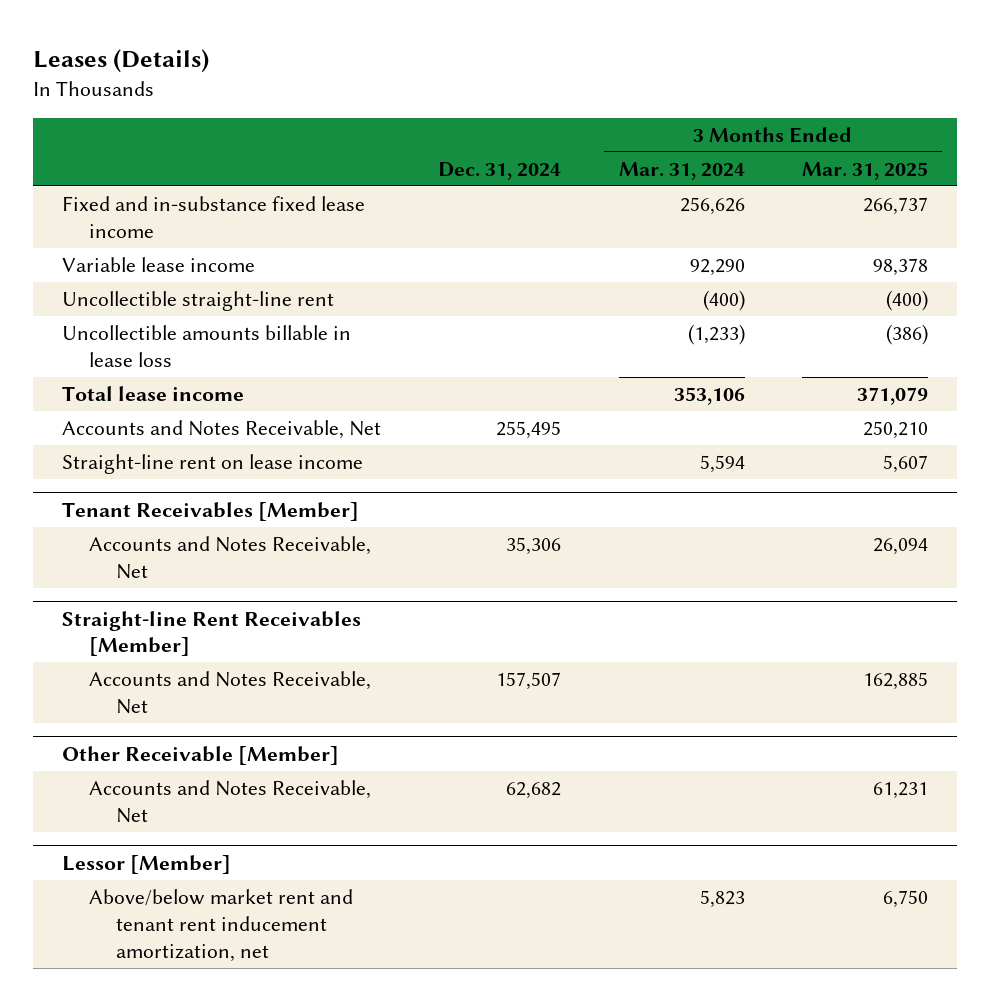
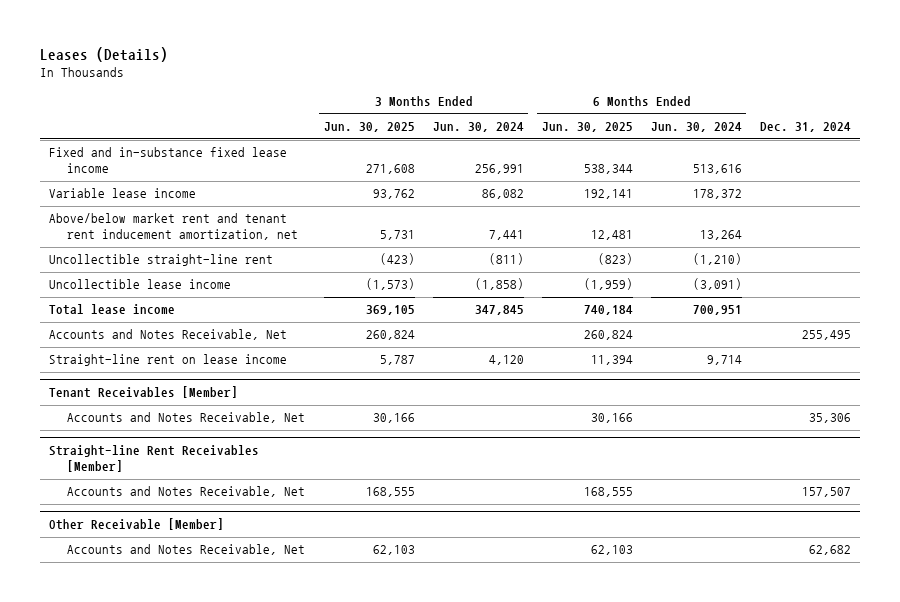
- | Dec. 31, 2024 | 3 Months Ended Mar. 31, 2024 | 3 Months Ended Mar. 31, 2025
+ | 3 Months Ended Jun. 30, 2025 | 3 Months Ended Jun. 30, 2024 | 6 Months Ended Jun. 30, 2025 | 6 Months Ended Jun. 30, 2024 | Dec. 31, 2024
+ Above/below market rent and tenant rent inducement amortization, net | 5,731 | 7,441 | 12,481 | 13,264 |
- Uncollectible amounts billable in lease loss | | (1,233) | (386)
+ Uncollectible lease income | (1,573) | (1,858) | (1,959) | (3,091) |
- Lessor [Member]
- Above/below market rent and tenant rent inducement amortization, net | | 5,823 | 6,750

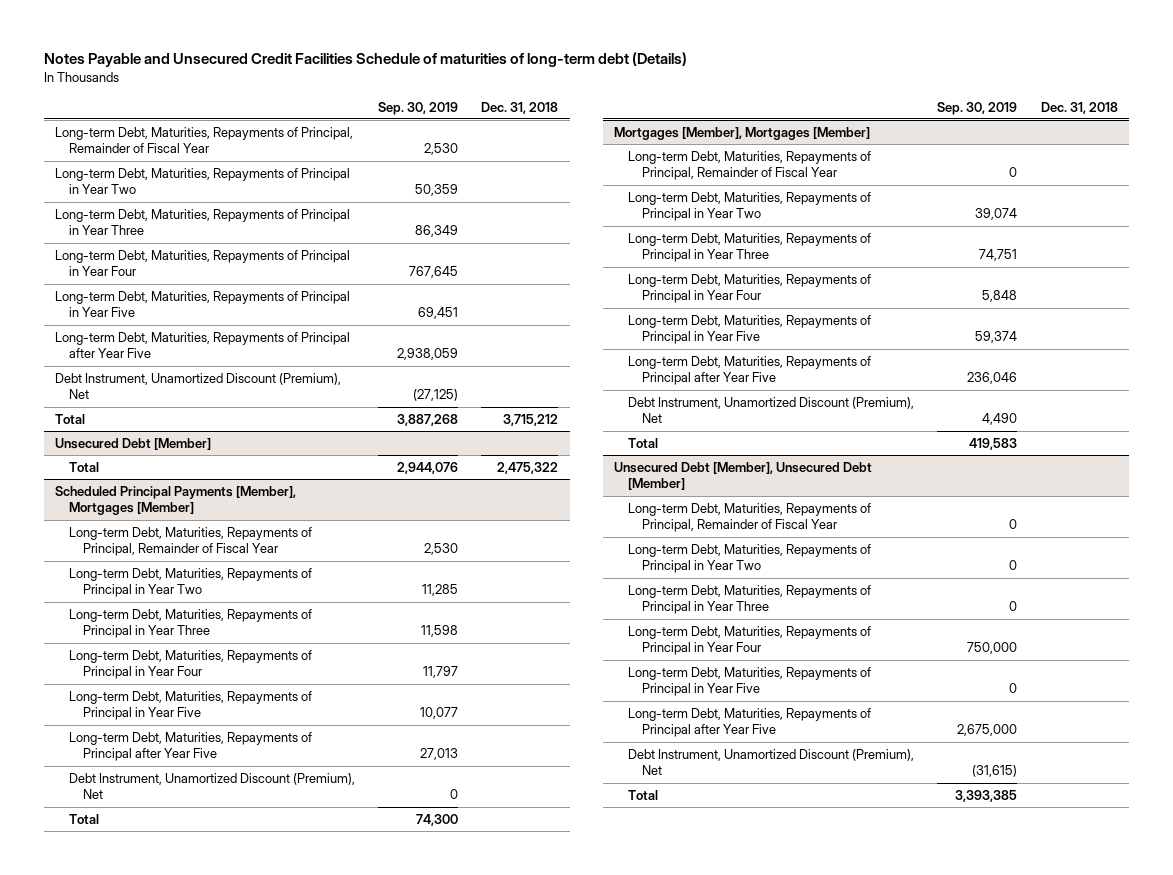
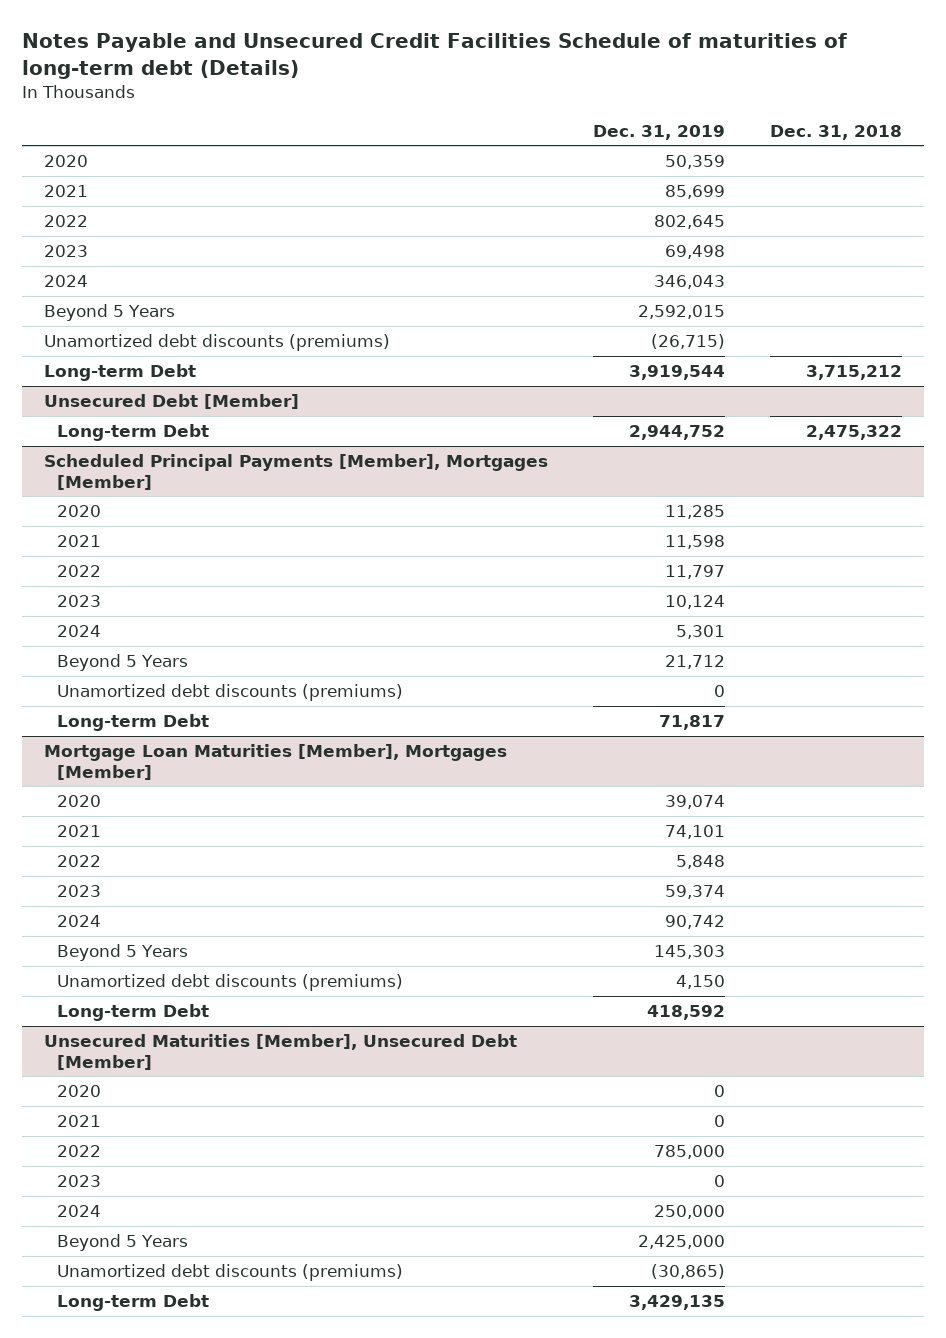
- | Sep. 30, 2019 | Dec. 31, 2018
+ | Dec. 31, 2019 | Dec. 31, 2018
- Long-term Debt, Maturities, Repayments of Principal, Remainder of Fiscal Year | 2,530 |
- Long-term Debt, Maturities, Repayments of Principal in Year Two | 50,359 |
- Long-term Debt, Maturities, Repayments of Principal in Year Three | 86,349 |
- Long-term Debt, Maturities, Repayments of Principal in Year Four | 767,645 |
- Long-term Debt, Maturities, Repayments of Principal in Year Five | 69,451 |
- Long-term Debt, Maturities, Repayments of Principal after Year Five | 2,938,059 |
- Debt Instrument, Unamortized Discount (Premium), Net | (27,125) |
- Total | 3,887,268 | 3,715,212
+ 2020 | 50,359 |
+ 2021 | 85,699 |
+ 2022 | 802,645 |
+ 2023 | 69,498 |
+ 2024 | 346,043 |
+ Beyond 5 Years | 2,592,015 |
+ Unamortized debt discounts (premiums) | (26,715) |
+ Long-term Debt | 3,919,544 | 3,715,212
@ Unsecured Debt [Member]
- Total | 2,944,076 | 2,475,322
+ Long-term Debt | 2,944,752 | 2,475,322
@ Scheduled Principal Payments [Member], Mortgages [Member]
- Long-term Debt, Maturities, Repayments of Principal, Remainder of Fiscal Year | 2,530 |
- Long-term Debt, Maturities, Repayments of Principal in Year Two | 11,285 |
- Long-term Debt, Maturities, Repayments of Principal in Year Three | 11,598 |
- Long-term Debt, Maturities, Repayments of Principal in Year Four | 11,797 |
- Long-term Debt, Maturities, Repayments of Principal in Year Five | 10,077 |
- Long-term Debt, Maturities, Repayments of Principal after Year Five | 27,013 |
- Debt Instrument, Unamortized Discount (Premium), Net | 0 |
- Total | 74,300 |
- Mortgages [Member], Mortgages [Member]
- Long-term Debt, Maturities, Repayments of Principal, Remainder of Fiscal Year | 0 |
- Long-term Debt, Maturities, Repayments of Principal in Year Two | 39,074 |
- Long-term Debt, Maturities, Repayments of Principal in Year Three | 74,751 |
- Long-term Debt, Maturities, Repayments of Principal in Year Four | 5,848 |
- Long-term Debt, Maturities, Repayments of Principal in Year Five | 59,374 |
- Long-term Debt, Maturities, Repayments of Principal after Year Five | 236,046 |
- Debt Instrument, Unamortized Discount (Premium), Net | 4,490 |
- Total | 419,583 |
- Unsecured Debt [Member], Unsecured Debt [Member]
- Long-term Debt, Maturities, Repayments of Principal, Remainder of Fiscal Year | 0 |
- Long-term Debt, Maturities, Repayments of Principal in Year Two | 0 |
- Long-term Debt, Maturities, Repayments of Principal in Year Three | 0 |
- Long-term Debt, Maturities, Repayments of Principal in Year Four | 750,000 |
- Long-term Debt, Maturities, Repayments of Principal in Year Five | 0 |
- Long-term Debt, Maturities, Repayments of Principal after Year Five | 2,675,000 |
- Debt Instrument, Unamortized Discount (Premium), Net | (31,615) |
- Total | 3,393,385 |
@ Scheduled Principal Payments [Member], Mortgages [Member]
+ 2020 | 11,285 |
+ 2021 | 11,598 |
+ 2022 | 11,797 |
+ 2023 | 10,124 |
+ 2024 | 5,301 |
+ Beyond 5 Years | 21,712 |
+ Unamortized debt discounts (premiums) | 0 |
+ Long-term Debt | 71,817 |
+ Mortgage Loan Maturities [Member], Mortgages [Member]
+ 2020 | 39,074 |
+ 2021 | 74,101 |
+ 2022 | 5,848 |
+ 2023 | 59,374 |
+ 2024 | 90,742 |
+ Beyond 5 Years | 145,303 |
+ Unamortized debt discounts (premiums) | 4,150 |
+ Long-term Debt | 418,592 |
+ Unsecured Maturities [Member], Unsecured Debt [Member]
+ 2020 | 0 |
+ 2021 | 0 |
+ 2022 | 785,000 |
+ 2023 | 0 |
+ 2024 | 250,000 |
+ Beyond 5 Years | 2,425,000 |
+ Unamortized debt discounts (premiums) | (30,865) |
+ Long-term Debt | 3,429,135 |

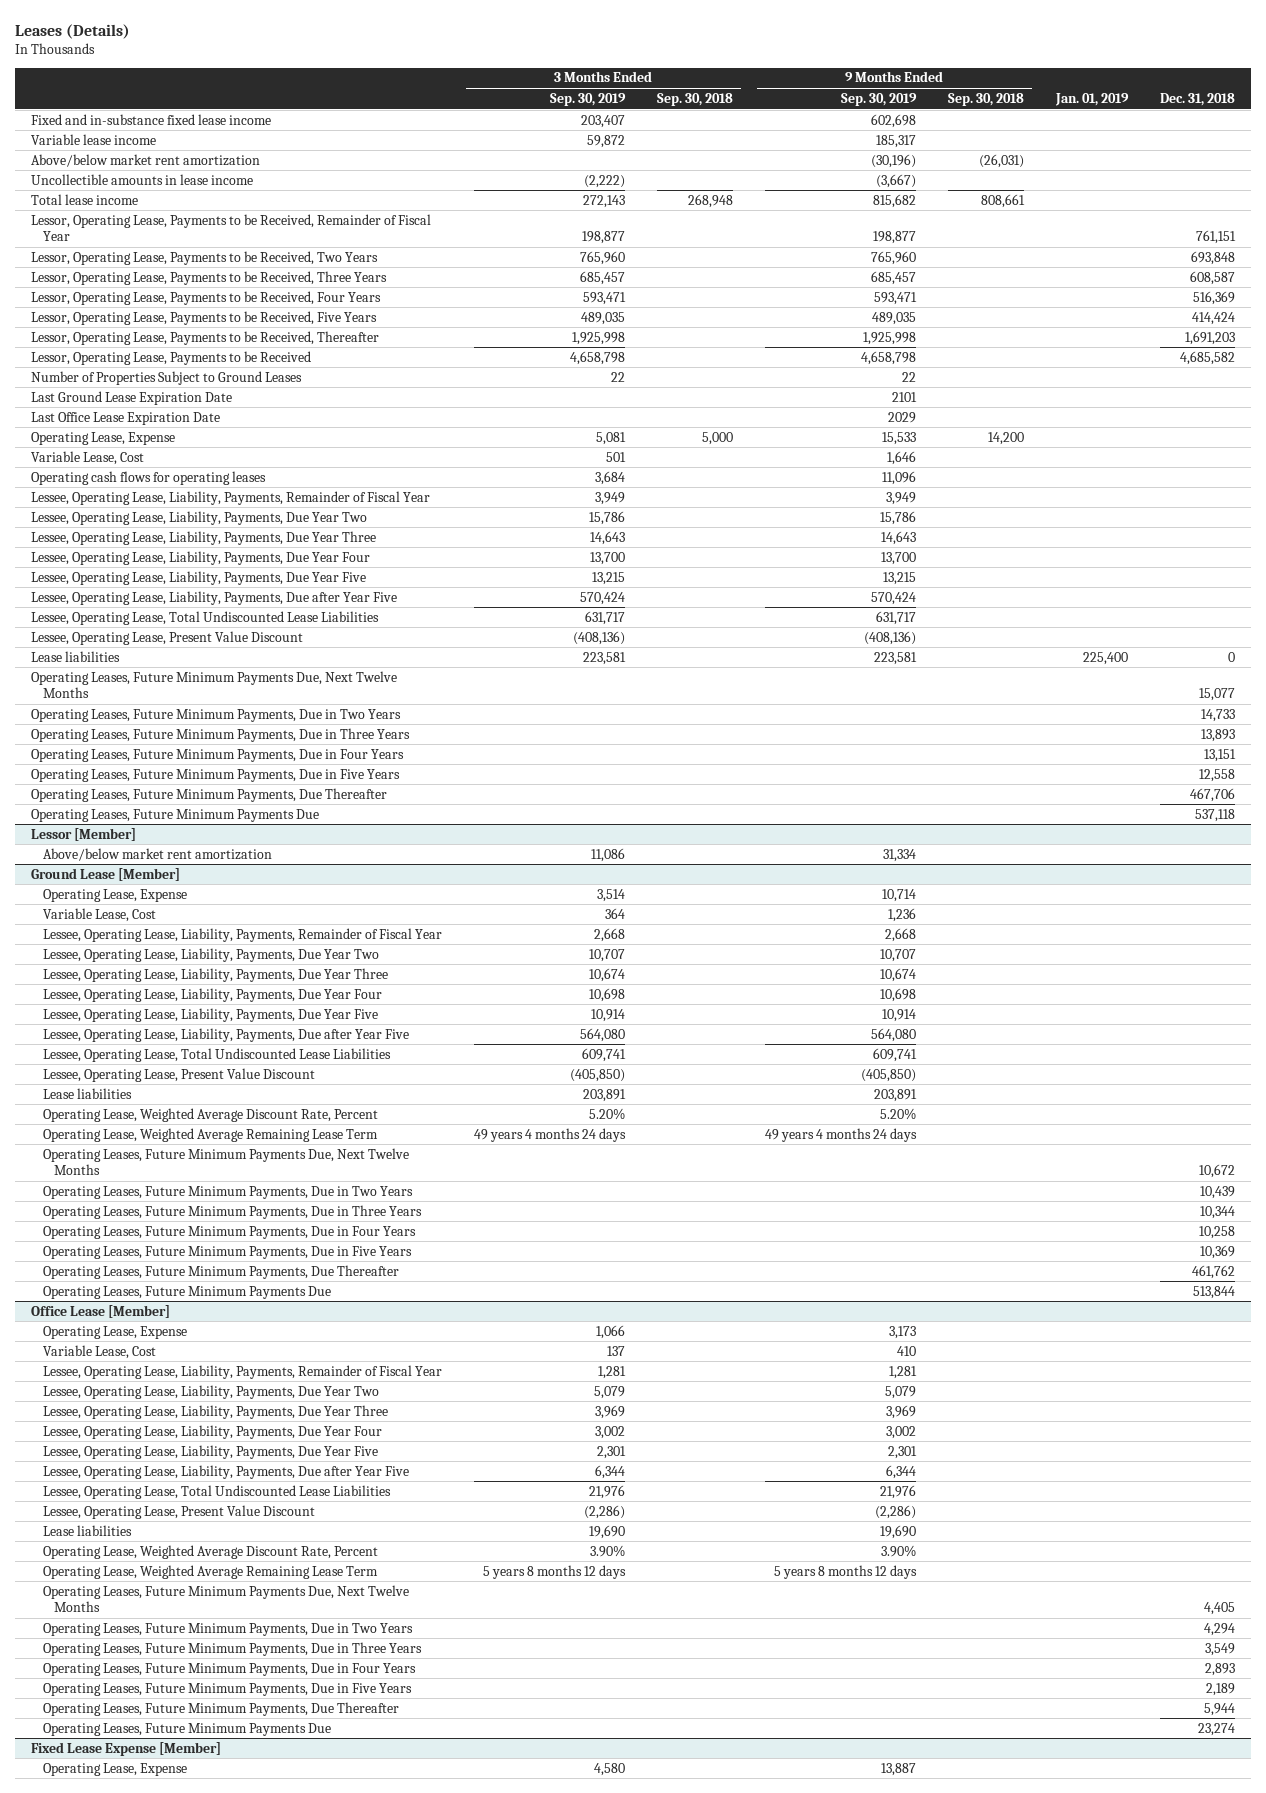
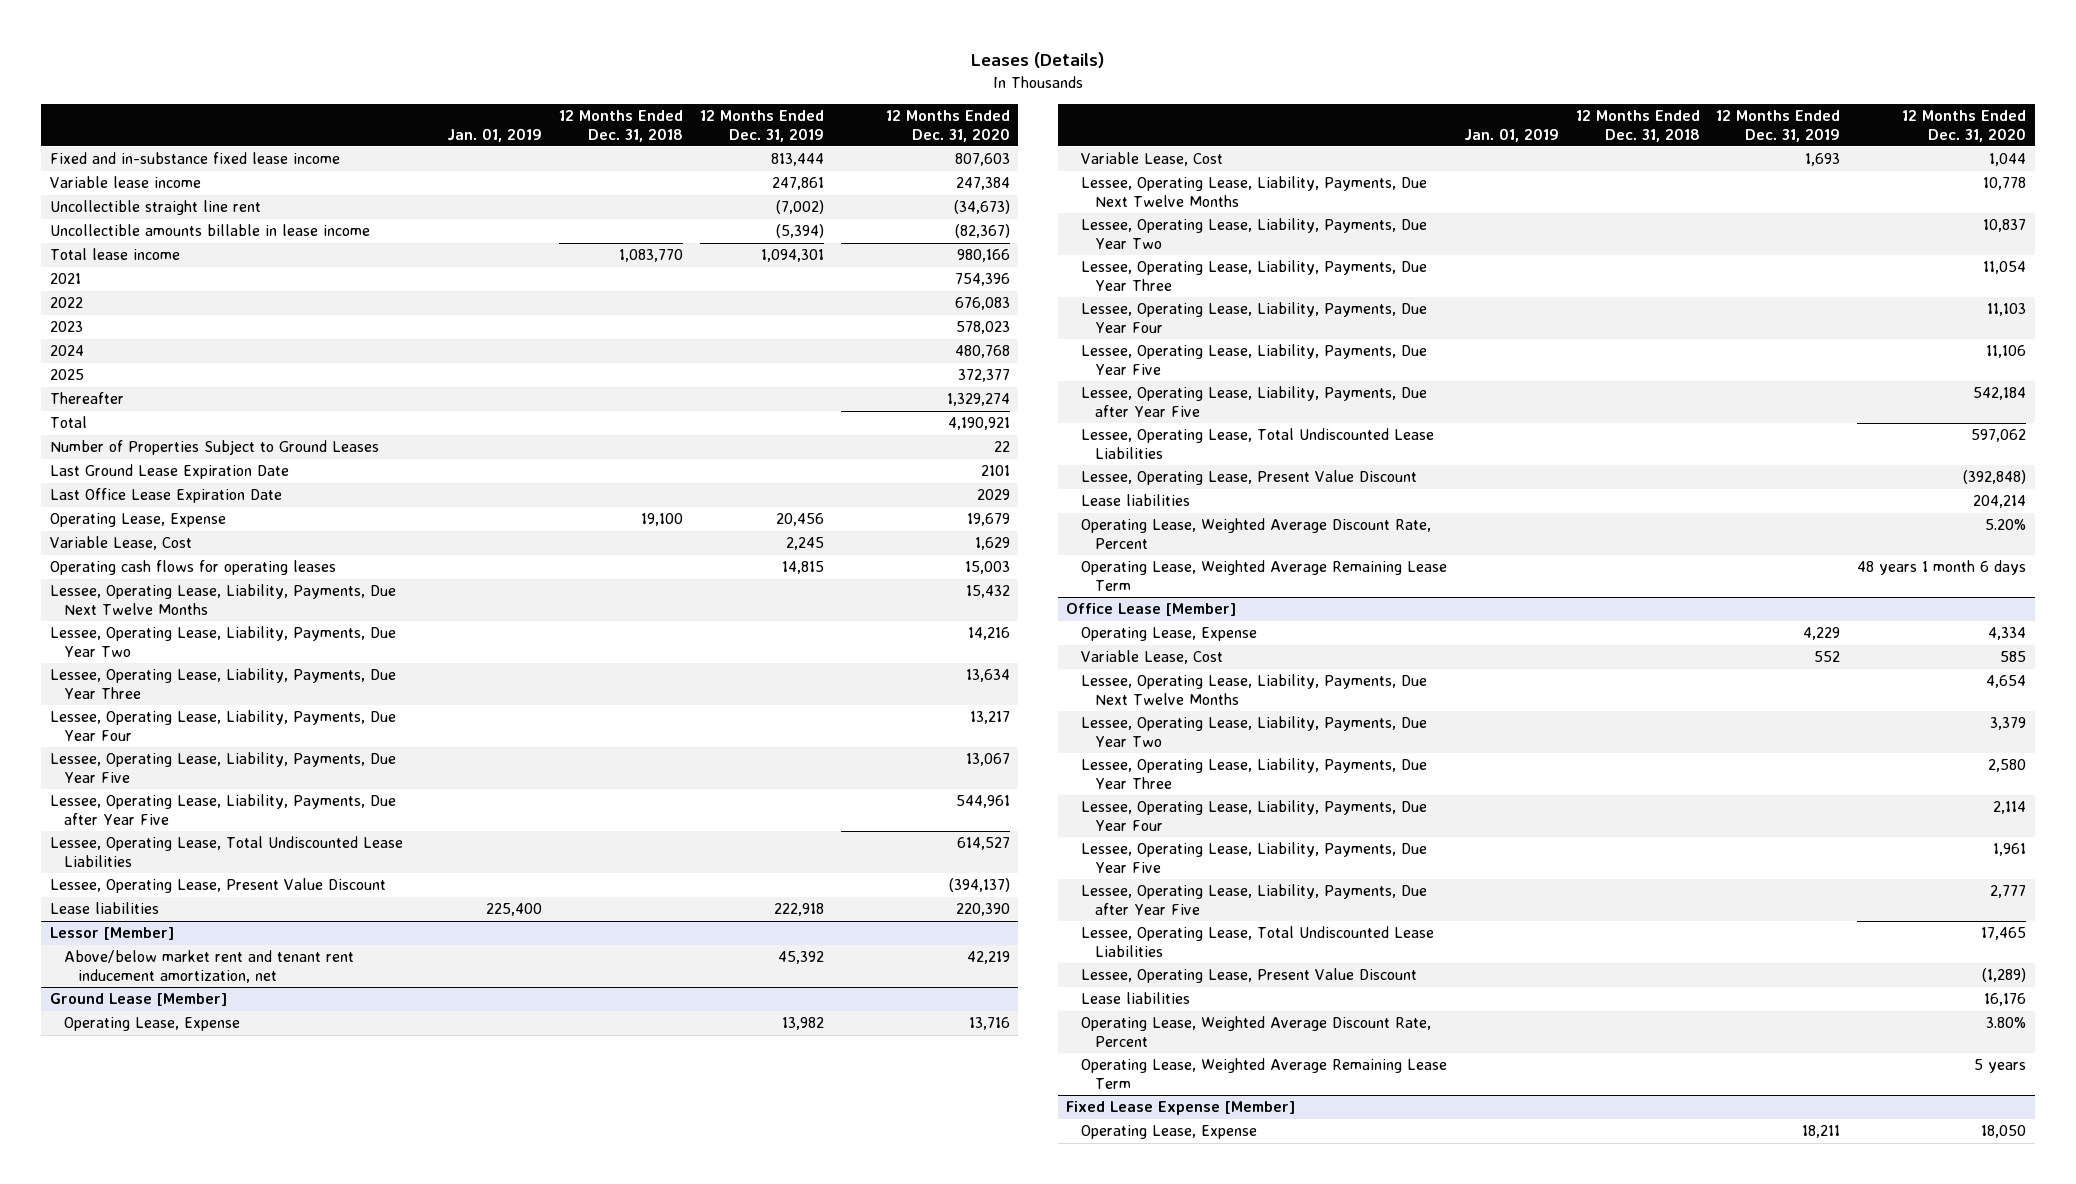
- | 3 Months Ended Sep. 30, 2019 | 3 Months Ended Sep. 30, 2018 | 9 Months Ended Sep. 30, 2019 | 9 Months Ended Sep. 30, 2018 | Jan. 01, 2019 | Dec. 31, 2018
+ | Jan. 01, 2019 | 12 Months Ended Dec. 31, 2018 | 12 Months Ended Dec. 31, 2019 | 12 Months Ended Dec. 31, 2020
- Above/below market rent amortization | | | (30,196) | (26,031) | |
- Uncollectible amounts in lease income | (2,222) | | (3,667) | | |
+ Uncollectible straight line rent | | | (7,002) | (34,673)
+ Uncollectible amounts billable in lease income | | | (5,394) | (82,367)
- Lessor, Operating Lease, Payments to be Received, Remainder of Fiscal Year | 198,877 | | 198,877 | | | 761,151
- Lessor, Operating Lease, Payments to be Received, Two Years | 765,960 | | 765,960 | | | 693,848
- Lessor, Operating Lease, Payments to be Received, Three Years | 685,457 | | 685,457 | | | 608,587
- Lessor, Operating Lease, Payments to be Received, Four Years | 593,471 | | 593,471 | | | 516,369
- Lessor, Operating Lease, Payments to be Received, Five Years | 489,035 | | 489,035 | | | 414,424
- Lessor, Operating Lease, Payments to be Received, Thereafter | 1,925,998 | | 1,925,998 | | | 1,691,203
- Lessor, Operating Lease, Payments to be Received | 4,658,798 | | 4,658,798 | | | 4,685,582
+ 2021 | | | | 754,396
+ 2022 | | | | 676,083
+ 2023 | | | | 578,023
+ 2024 | | | | 480,768
+ 2025 | | | | 372,377
+ Thereafter | | | | 1,329,274
+ Total | | | | 4,190,921
- Lessee, Operating Lease, Liability, Payments, Remainder of Fiscal Year | 3,949 | | 3,949 | | |
+ Lessee, Operating Lease, Liability, Payments, Due Next Twelve Months | | | | 15,432
- Operating Leases, Future Minimum Payments Due, Next Twelve Months | | | | | | 15,077
- Operating Leases, Future Minimum Payments, Due in Two Years | | | | | | 14,733
- Operating Leases, Future Minimum Payments, Due in Three Years | | | | | | 13,893
- Operating Leases, Future Minimum Payments, Due in Four Years | | | | | | 13,151
- Operating Leases, Future Minimum Payments, Due in Five Years | | | | | | 12,558
- Operating Leases, Future Minimum Payments, Due Thereafter | | | | | | 467,706
- Operating Leases, Future Minimum Payments Due | | | | | | 537,118
@ Lessor [Member]
- Above/below market rent amortization | 11,086 | | 31,334 | | |
+ Above/below market rent and tenant rent inducement amortization, net | | | 45,392 | 42,219
@ Ground Lease [Member]
- Lessee, Operating Lease, Liability, Payments, Remainder of Fiscal Year | 2,668 | | 2,668 | | |
+ Lessee, Operating Lease, Liability, Payments, Due Next Twelve Months | | | | 10,778
- Operating Leases, Future Minimum Payments Due, Next Twelve Months | | | | | | 10,672
- Operating Leases, Future Minimum Payments, Due in Two Years | | | | | | 10,439
- Operating Leases, Future Minimum Payments, Due in Three Years | | | | | | 10,344
- Operating Leases, Future Minimum Payments, Due in Four Years | | | | | | 10,258
- Operating Leases, Future Minimum Payments, Due in Five Years | | | | | | 10,369
- Operating Leases, Future Minimum Payments, Due Thereafter | | | | | | 461,762
- Operating Leases, Future Minimum Payments Due | | | | | | 513,844
@ Office Lease [Member]
- Lessee, Operating Lease, Liability, Payments, Remainder of Fiscal Year | 1,281 | | 1,281 | | |
+ Lessee, Operating Lease, Liability, Payments, Due Next Twelve Months | | | | 4,654
- Operating Leases, Future Minimum Payments Due, Next Twelve Months | | | | | | 4,405
- Operating Leases, Future Minimum Payments, Due in Two Years | | | | | | 4,294
- Operating Leases, Future Minimum Payments, Due in Three Years | | | | | | 3,549
- Operating Leases, Future Minimum Payments, Due in Four Years | | | | | | 2,893
- Operating Leases, Future Minimum Payments, Due in Five Years | | | | | | 2,189
- Operating Leases, Future Minimum Payments, Due Thereafter | | | | | | 5,944
- Operating Leases, Future Minimum Payments Due | | | | | | 23,274

